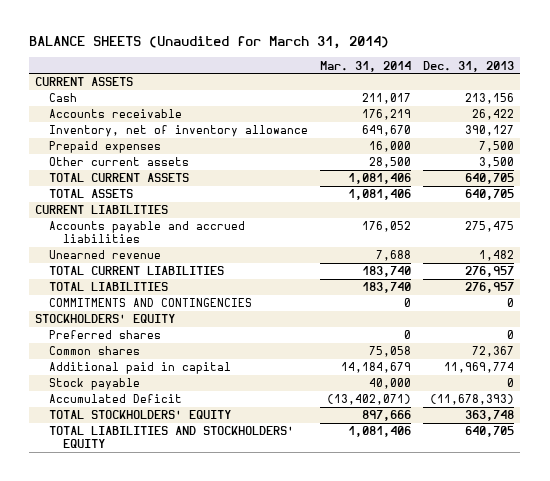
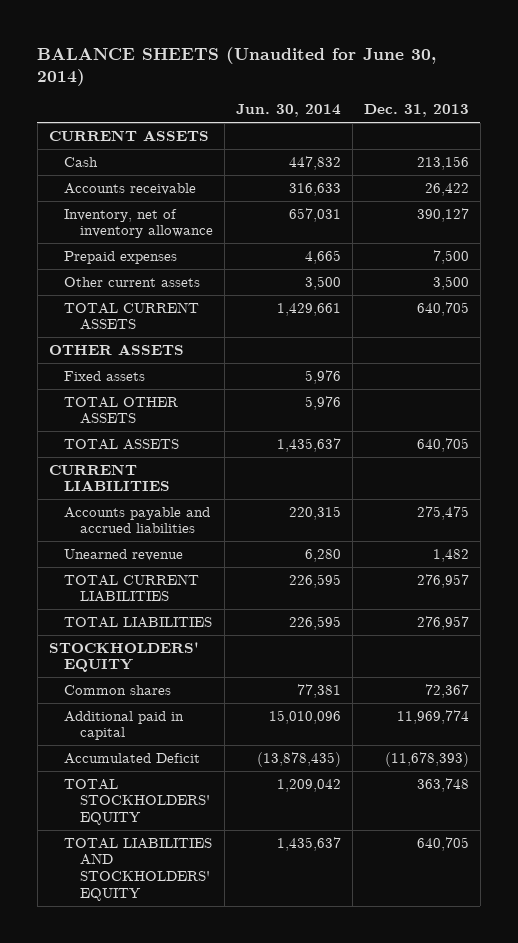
- BALANCE SHEETS (Unaudited for March 31, 2014)
+ BALANCE SHEETS (Unaudited for June 30, 2014)
- | Mar. 31, 2014 | Dec. 31, 2013
+ | Jun. 30, 2014 | Dec. 31, 2013
+ OTHER ASSETS
+ Fixed assets | 5,976 |
+ TOTAL OTHER ASSETS | 5,976 |
- COMMITMENTS AND CONTINGENCIES | 0 | 0
- Preferred shares | 0 | 0
- Stock payable | 40,000 | 0

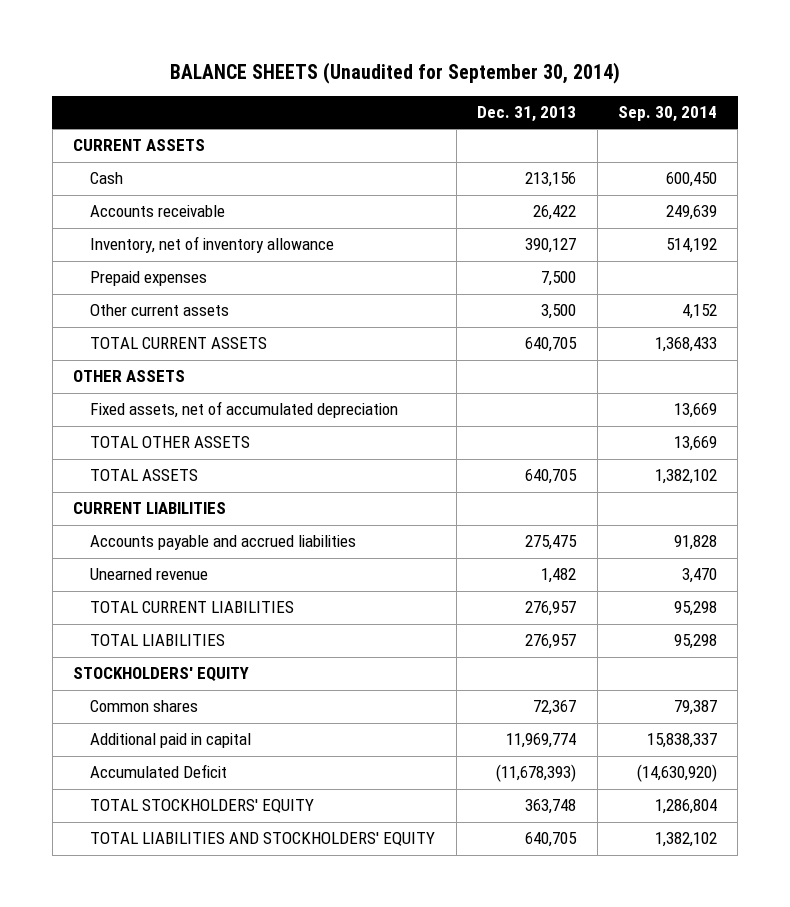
- BALANCE SHEETS (Unaudited for June 30, 2014)
+ BALANCE SHEETS (Unaudited for September 30, 2014)
- | Jun. 30, 2014 | Dec. 31, 2013
+ | Dec. 31, 2013 | Sep. 30, 2014
- Fixed assets | 5,976 |
+ Fixed assets, net of accumulated depreciation | | 13,669

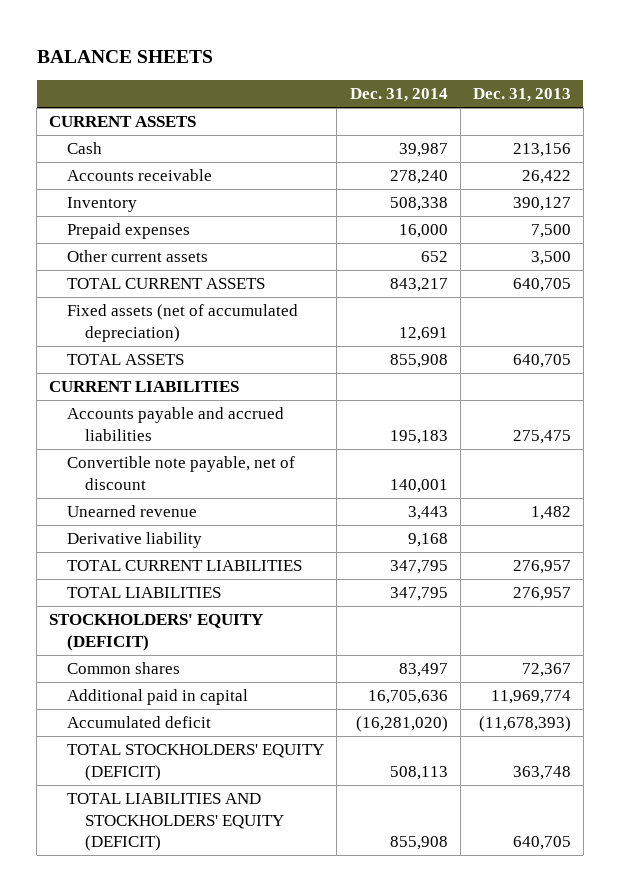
- BALANCE SHEETS (Unaudited for September 30, 2014)
+ BALANCE SHEETS
- | Dec. 31, 2013 | Sep. 30, 2014
+ | Dec. 31, 2014 | Dec. 31, 2013
- Inventory, net of inventory allowance | 390,127 | 514,192
+ Inventory | 508,338 | 390,127
- OTHER ASSETS
- Fixed assets, net of accumulated depreciation | | 13,669
- TOTAL OTHER ASSETS | | 13,669
+ Fixed assets (net of accumulated depreciation) | 12,691 |
+ Convertible note payable, net of discount | 140,001 |
+ Derivative liability | 9,168 |
- STOCKHOLDERS' EQUITY
+ STOCKHOLDERS' EQUITY (DEFICIT)
- Accumulated Deficit | (11,678,393) | (14,630,920)
- TOTAL STOCKHOLDERS' EQUITY | 363,748 | 1,286,804
- TOTAL LIABILITIES AND STOCKHOLDERS' EQUITY | 640,705 | 1,382,102
+ Accumulated deficit | (16,281,020) | (11,678,393)
+ TOTAL STOCKHOLDERS' EQUITY (DEFICIT) | 508,113 | 363,748
+ TOTAL LIABILITIES AND STOCKHOLDERS' EQUITY (DEFICIT) | 855,908 | 640,705

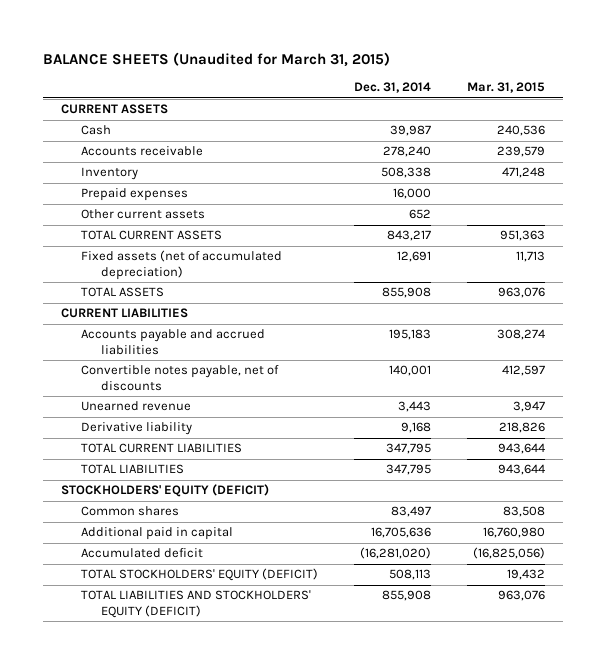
- BALANCE SHEETS
+ BALANCE SHEETS (Unaudited for March 31, 2015)
- | Dec. 31, 2014 | Dec. 31, 2013
+ | Dec. 31, 2014 | Mar. 31, 2015
- Convertible note payable, net of discount | 140,001 |
+ Convertible notes payable, net of discounts | 140,001 | 412,597

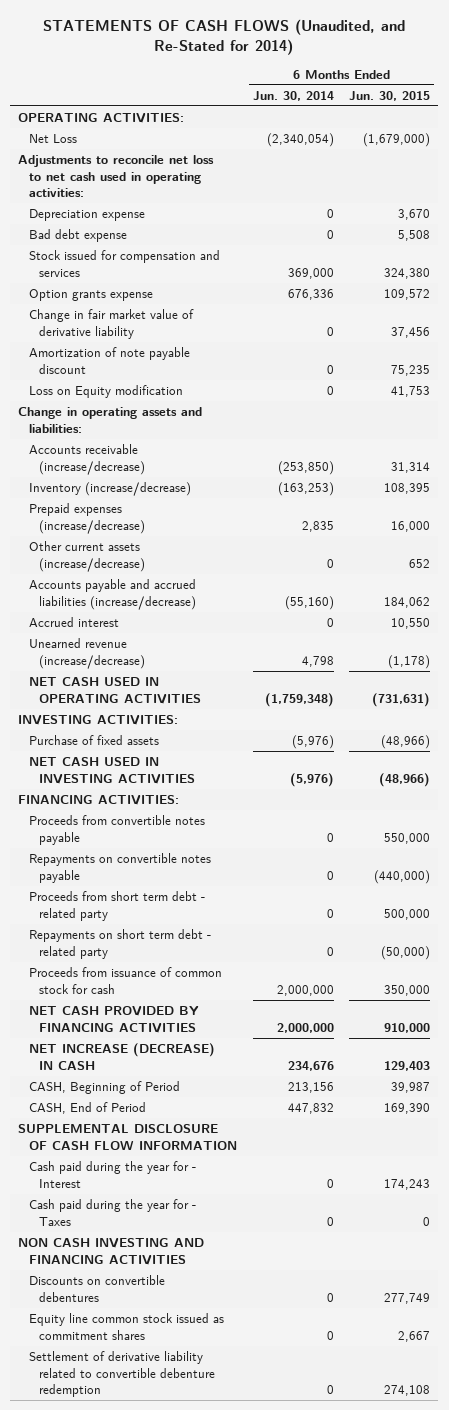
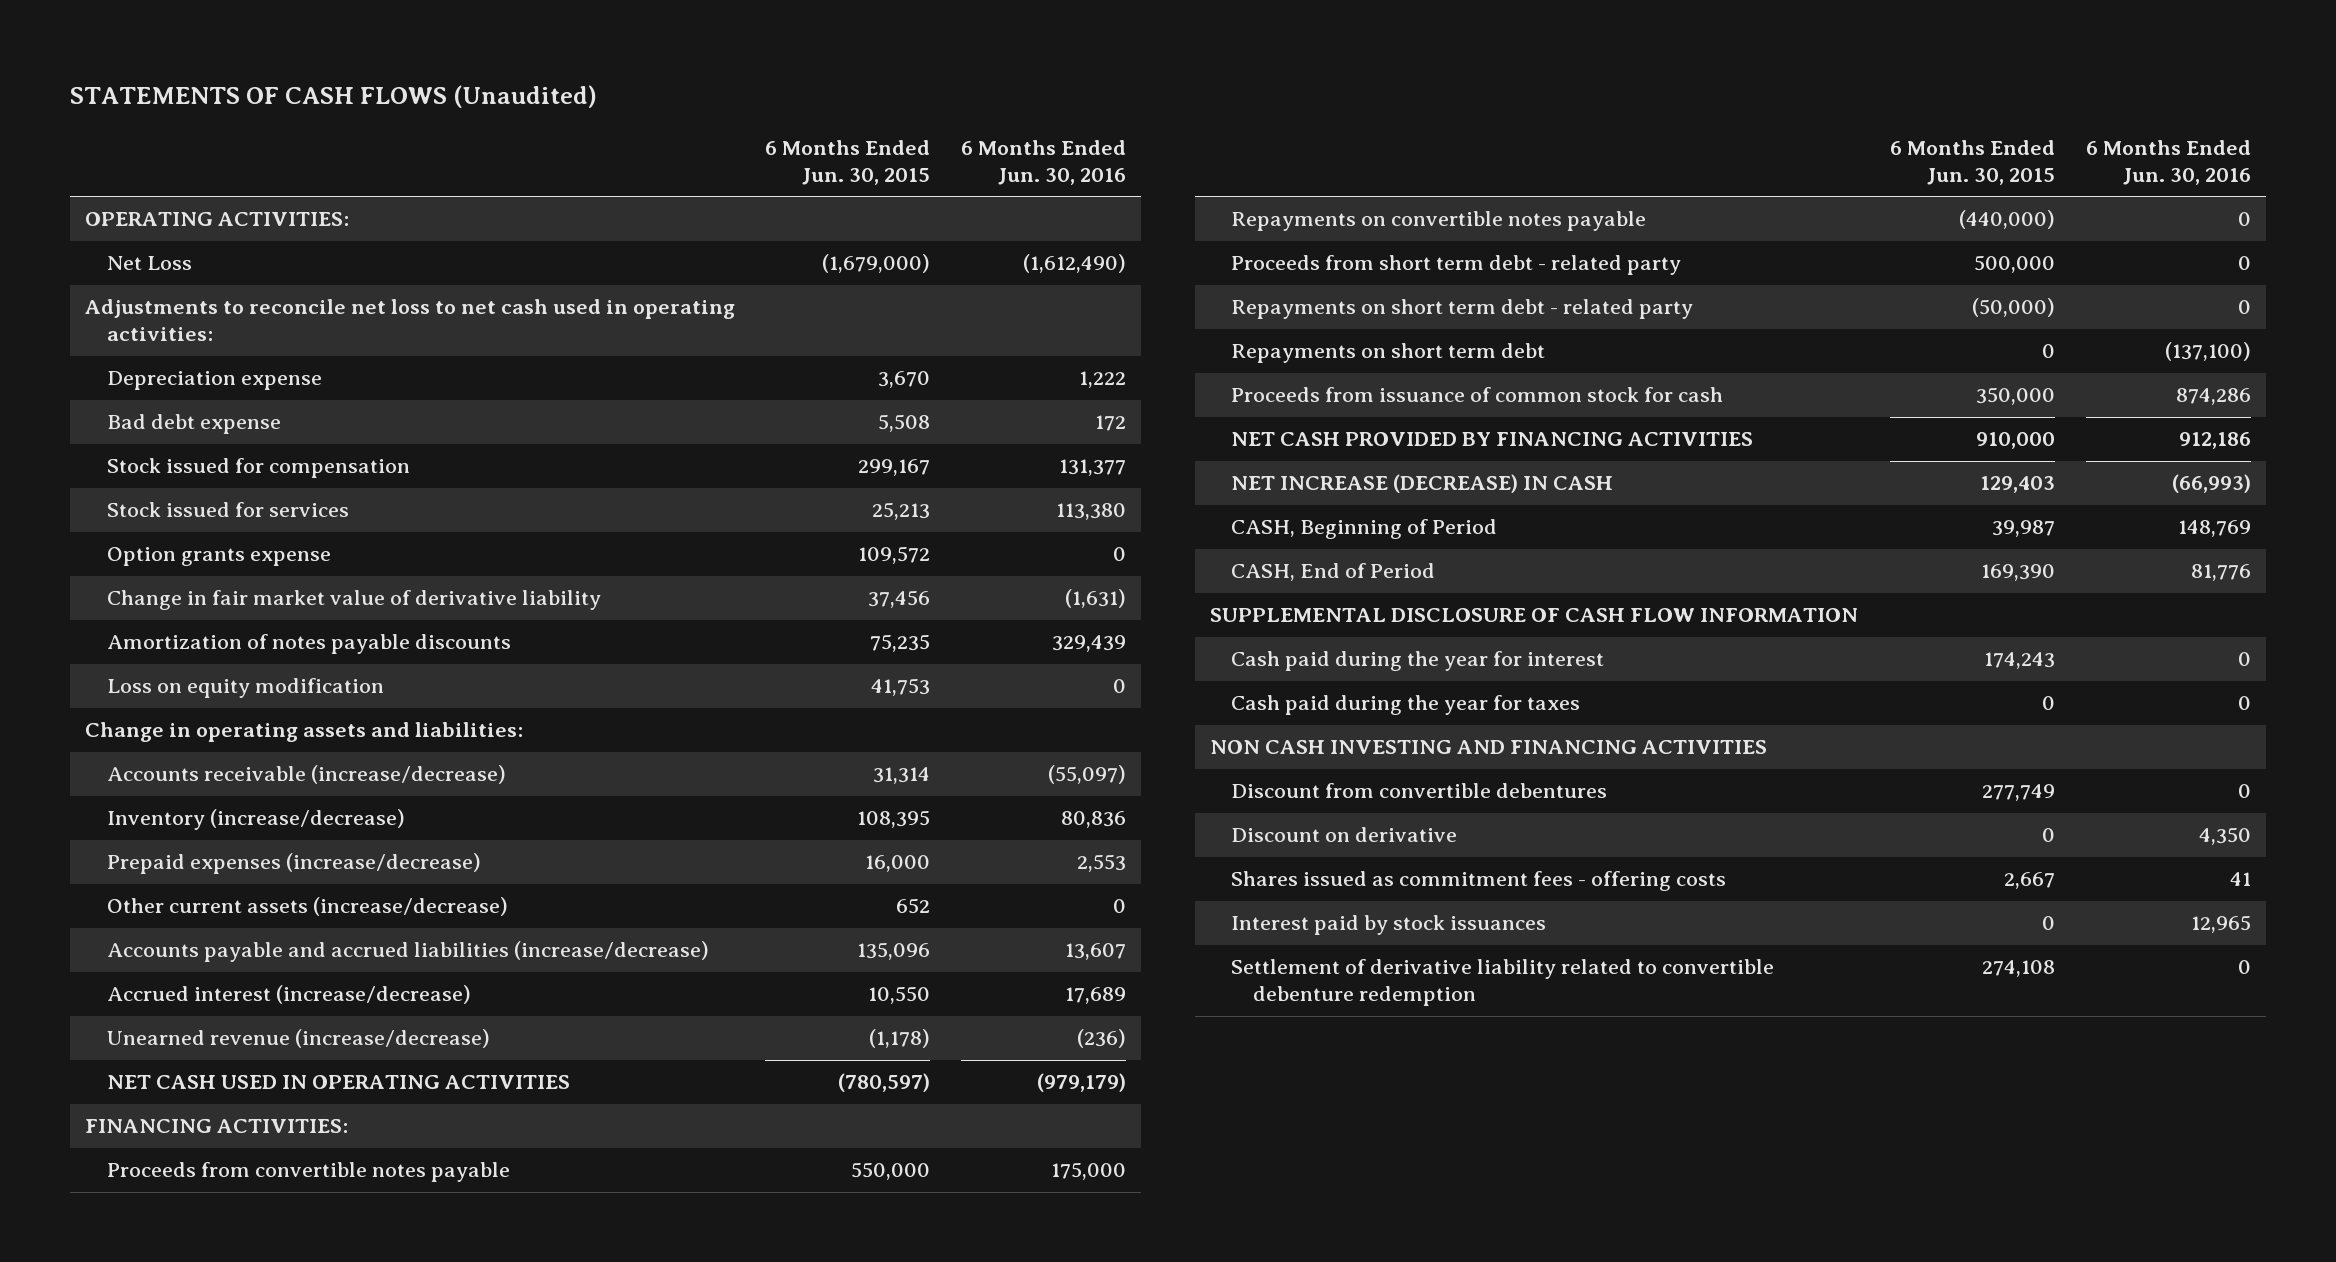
- STATEMENTS OF CASH FLOWS (Unaudited, and Re-Stated for 2014)
+ STATEMENTS OF CASH FLOWS (Unaudited)
- | 6 Months Ended Jun. 30, 2014 | 6 Months Ended Jun. 30, 2015
+ | 6 Months Ended Jun. 30, 2015 | 6 Months Ended Jun. 30, 2016
- Stock issued for compensation and services | 369,000 | 324,380
+ Stock issued for compensation | 299,167 | 131,377
+ Stock issued for services | 25,213 | 113,380
- Amortization of note payable discount | 0 | 75,235
- Loss on Equity modification | 0 | 41,753
+ Amortization of notes payable discounts | 75,235 | 329,439
+ Loss on equity modification | 41,753 | 0
- Accounts payable and accrued liabilities (increase/decrease) | (55,160) | 184,062
- Accrued interest | 0 | 10,550
+ Accounts payable and accrued liabilities (increase/decrease) | 135,096 | 13,607
+ Accrued interest (increase/decrease) | 10,550 | 17,689
- NET CASH USED IN OPERATING ACTIVITIES | (1,759,348) | (731,631)
- INVESTING ACTIVITIES:
- Purchase of fixed assets | (5,976) | (48,966)
- NET CASH USED IN INVESTING ACTIVITIES | (5,976) | (48,966)
+ NET CASH USED IN OPERATING ACTIVITIES | (780,597) | (979,179)
+ Repayments on short term debt | 0 | (137,100)
- Cash paid during the year for - Interest | 0 | 174,243
- Cash paid during the year for - Taxes | 0 | 0
+ Cash paid during the year for interest | 174,243 | 0
+ Cash paid during the year for taxes | 0 | 0
- Discounts on convertible debentures | 0 | 277,749
- Equity line common stock issued as commitment shares | 0 | 2,667
+ Discount from convertible debentures | 277,749 | 0
+ Discount on derivative | 0 | 4,350
+ Shares issued as commitment fees - offering costs | 2,667 | 41
+ Interest paid by stock issuances | 0 | 12,965

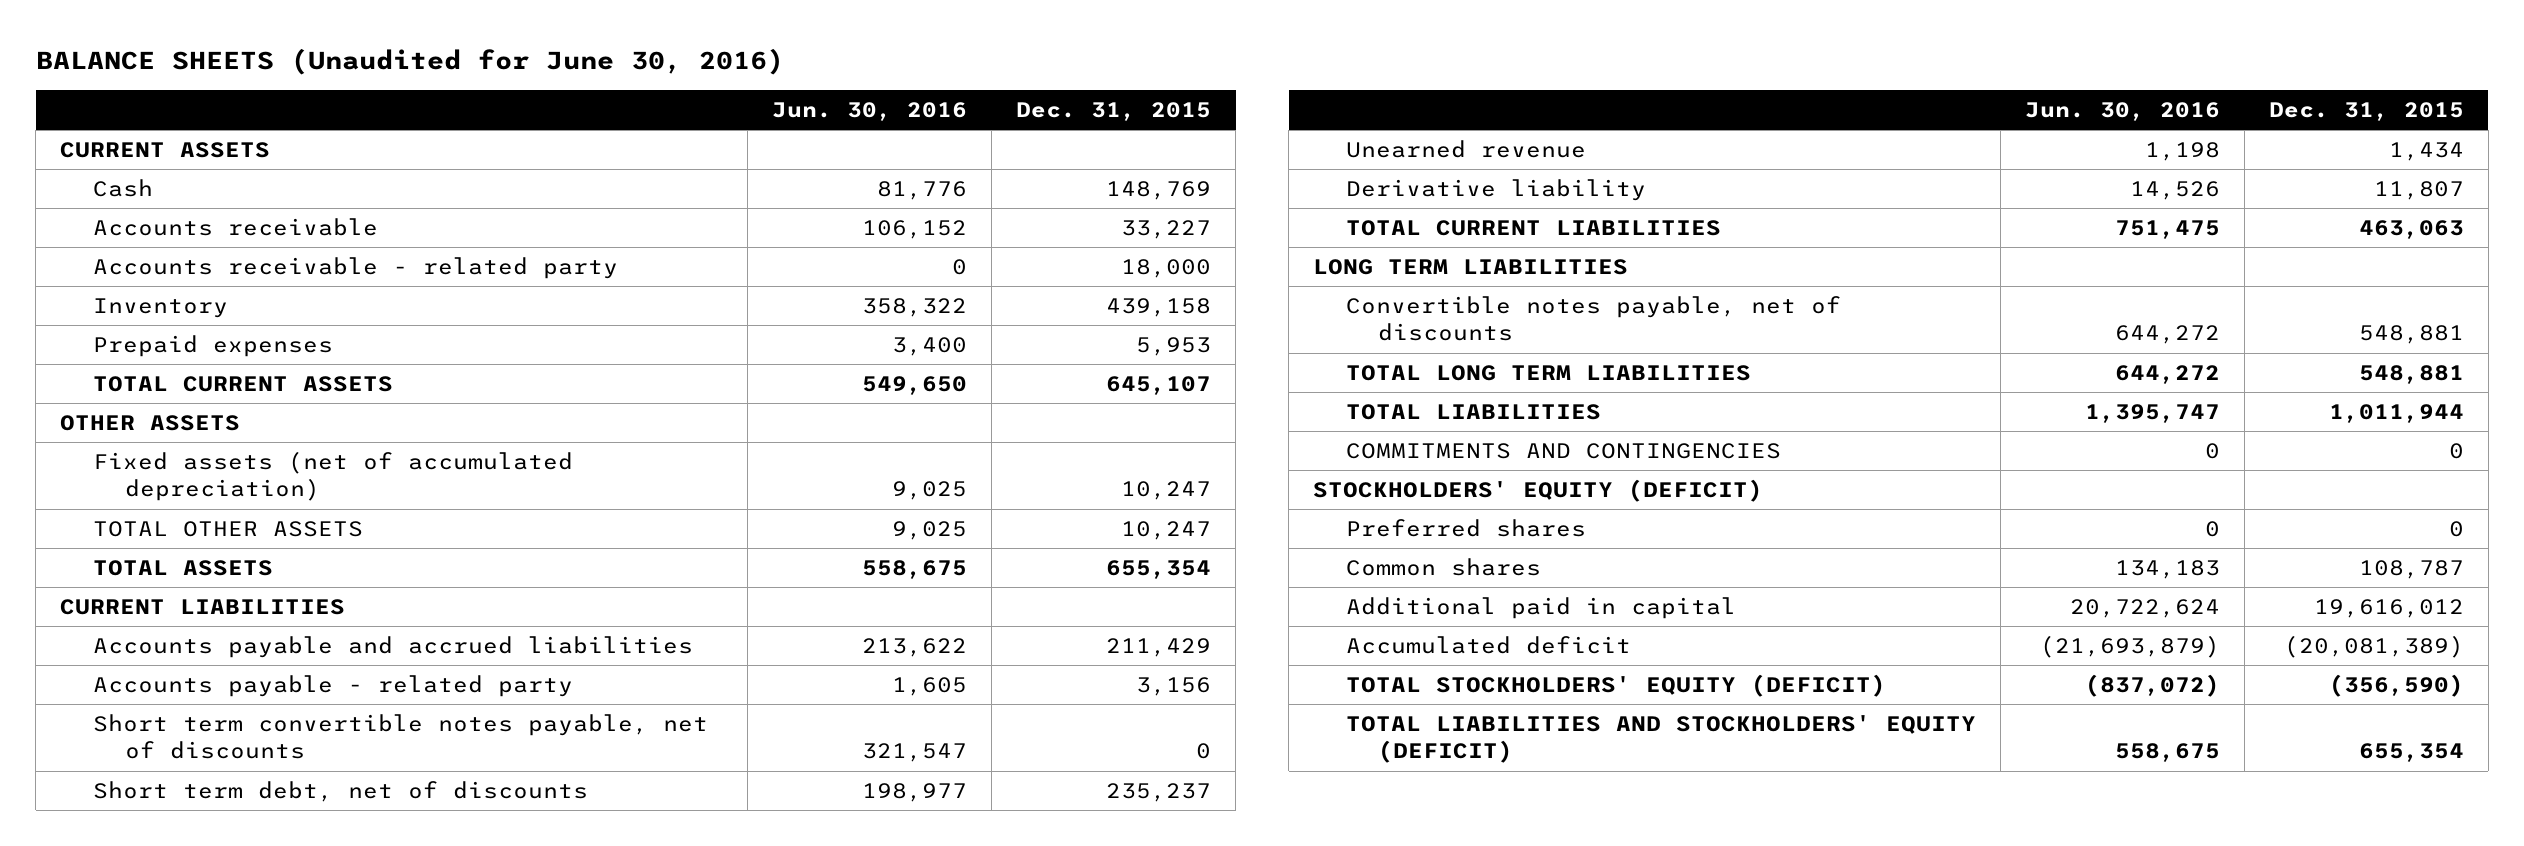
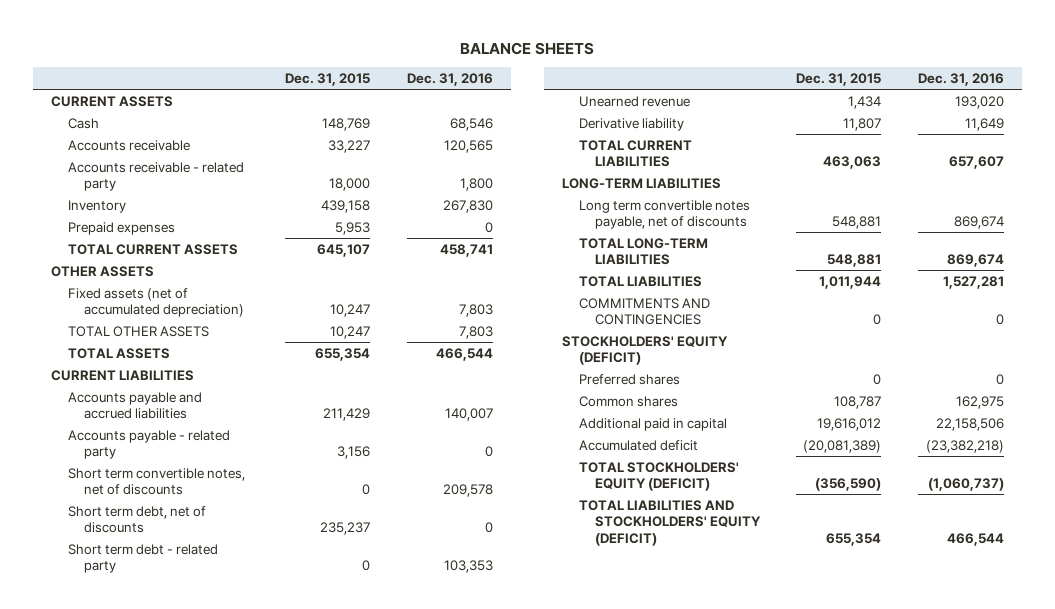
- BALANCE SHEETS (Unaudited for June 30, 2016)
+ BALANCE SHEETS
- | Jun. 30, 2016 | Dec. 31, 2015
+ | Dec. 31, 2015 | Dec. 31, 2016
- Short term convertible notes payable, net of discounts | 321,547 | 0
+ Short term convertible notes, net of discounts | 0 | 209,578
+ Short term debt - related party | 0 | 103,353
- LONG TERM LIABILITIES
- Convertible notes payable, net of discounts | 644,272 | 548,881
- TOTAL LONG TERM LIABILITIES | 644,272 | 548,881
+ LONG-TERM LIABILITIES
+ Long term convertible notes payable, net of discounts | 548,881 | 869,674
+ TOTAL LONG-TERM LIABILITIES | 548,881 | 869,674

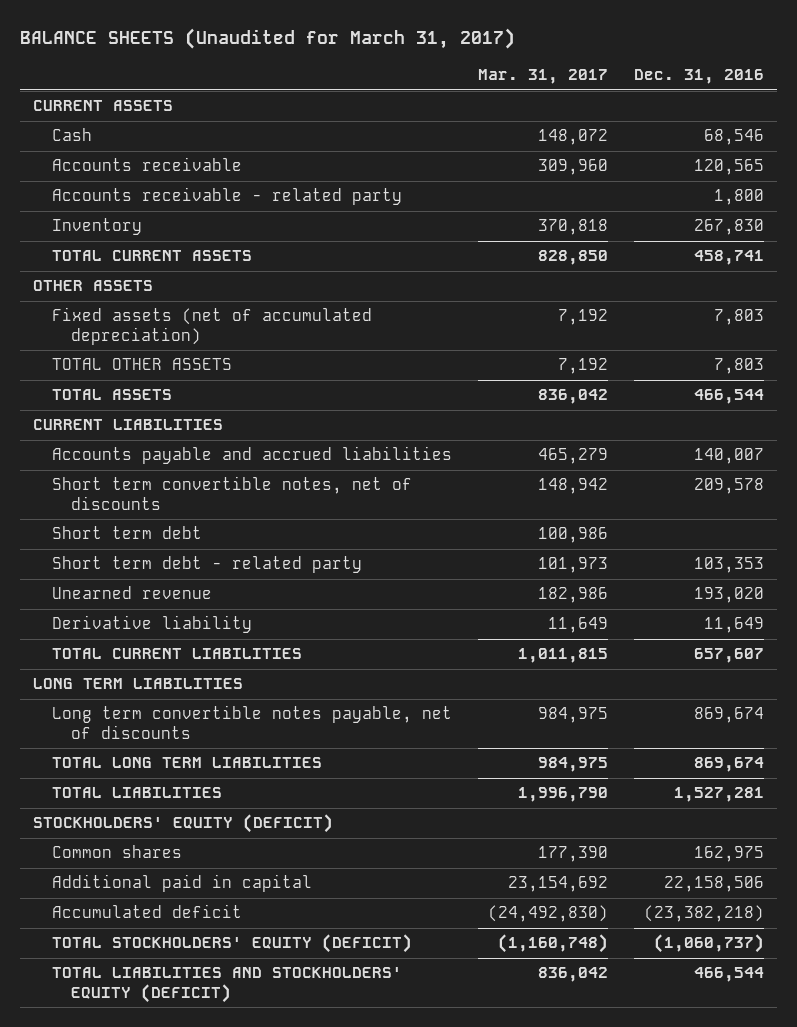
- BALANCE SHEETS
+ BALANCE SHEETS (Unaudited for March 31, 2017)
- | Dec. 31, 2015 | Dec. 31, 2016
+ | Mar. 31, 2017 | Dec. 31, 2016
- Prepaid expenses | 5,953 | 0
- Accounts payable - related party | 3,156 | 0
- Short term debt, net of discounts | 235,237 | 0
+ Short term debt | 100,986 |
- LONG-TERM LIABILITIES
+ LONG TERM LIABILITIES
- TOTAL LONG-TERM LIABILITIES | 548,881 | 869,674
+ TOTAL LONG TERM LIABILITIES | 984,975 | 869,674
- COMMITMENTS AND CONTINGENCIES | 0 | 0
- Preferred shares | 0 | 0

